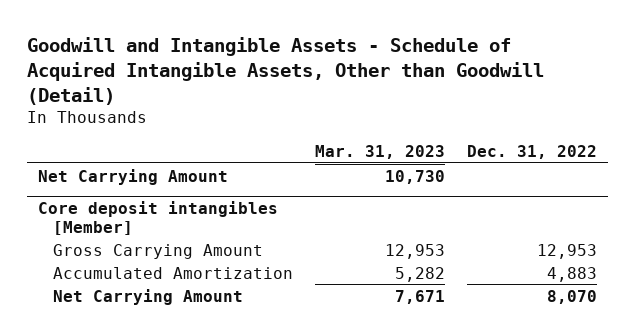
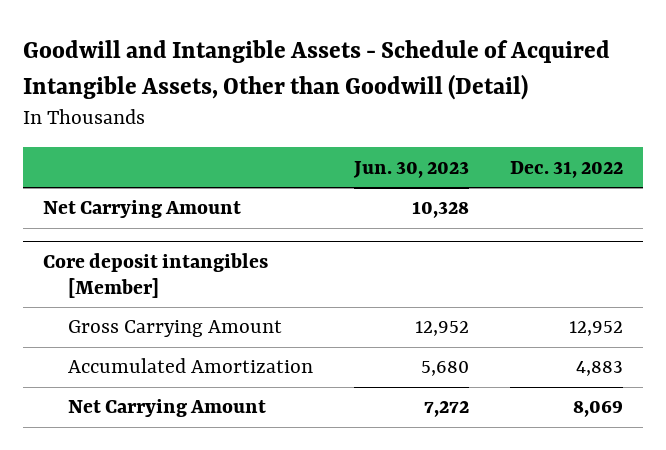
- | Mar. 31, 2023 | Dec. 31, 2022
+ | Jun. 30, 2023 | Dec. 31, 2022
@ Core deposit intangibles [Member]
- Gross Carrying Amount | 12,953 | 12,953
+ Gross Carrying Amount | 12,952 | 12,952
- Net Carrying Amount | 7,671 | 8,070
+ Net Carrying Amount | 7,272 | 8,069

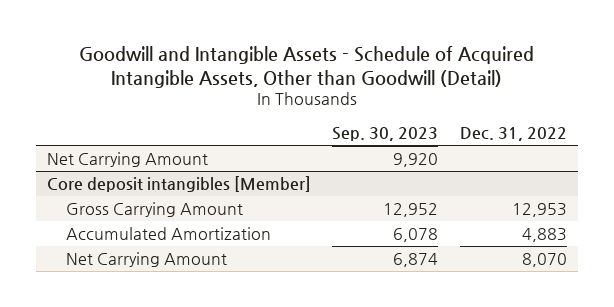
- | Jun. 30, 2023 | Dec. 31, 2022
+ | Sep. 30, 2023 | Dec. 31, 2022
@ Core deposit intangibles [Member]
- Gross Carrying Amount | 12,952 | 12,952
+ Gross Carrying Amount | 12,952 | 12,953
- Net Carrying Amount | 7,272 | 8,069
+ Net Carrying Amount | 6,874 | 8,070

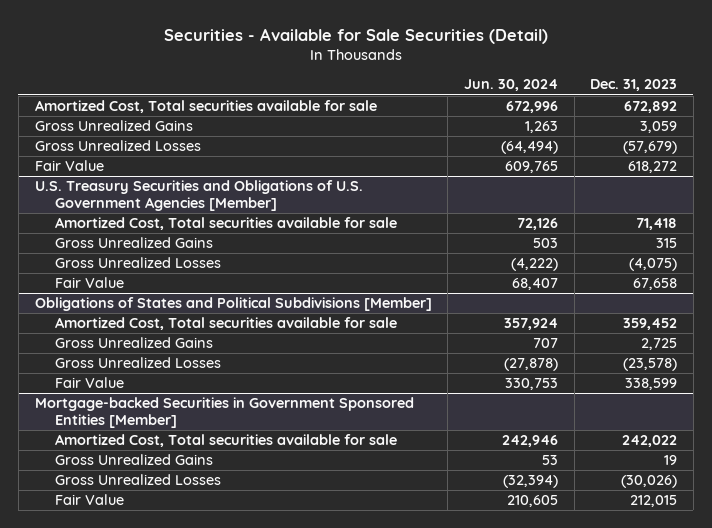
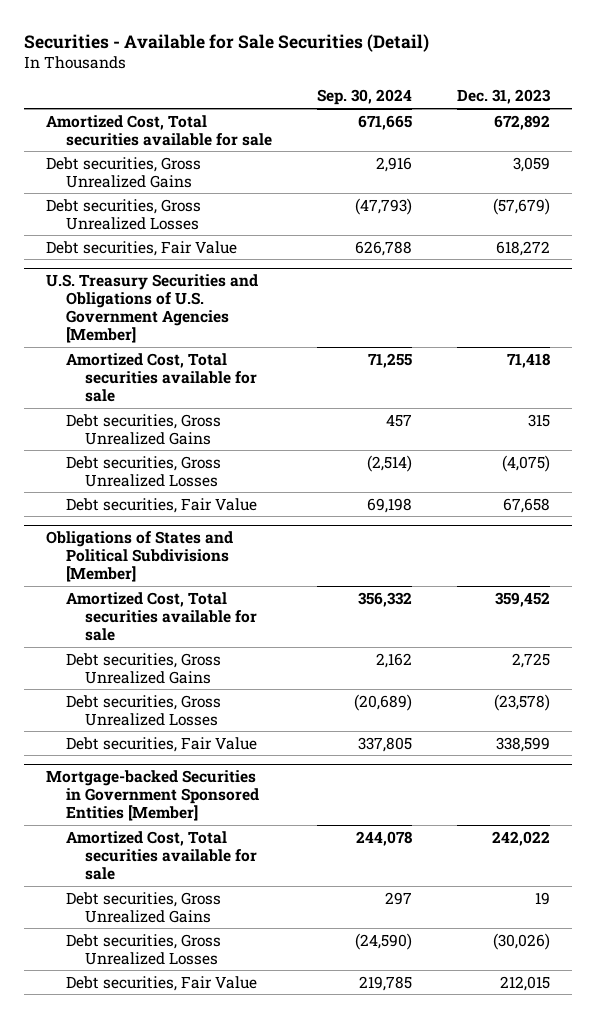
- | Jun. 30, 2024 | Dec. 31, 2023
+ | Sep. 30, 2024 | Dec. 31, 2023
- Gross Unrealized Gains | 1,263 | 3,059
- Gross Unrealized Losses | (64,494) | (57,679)
- Fair Value | 609,765 | 618,272
+ Debt securities, Gross Unrealized Gains | 2,916 | 3,059
+ Debt securities, Gross Unrealized Losses | (47,793) | (57,679)
+ Debt securities, Fair Value | 626,788 | 618,272
@ U.S. Treasury Securities and Obligations of U.S. Government Agencies [Member]
- Gross Unrealized Gains | 503 | 315
- Gross Unrealized Losses | (4,222) | (4,075)
- Fair Value | 68,407 | 67,658
+ Debt securities, Gross Unrealized Gains | 457 | 315
+ Debt securities, Gross Unrealized Losses | (2,514) | (4,075)
+ Debt securities, Fair Value | 69,198 | 67,658
@ Obligations of States and Political Subdivisions [Member]
- Gross Unrealized Gains | 707 | 2,725
- Gross Unrealized Losses | (27,878) | (23,578)
- Fair Value | 330,753 | 338,599
+ Debt securities, Gross Unrealized Gains | 2,162 | 2,725
+ Debt securities, Gross Unrealized Losses | (20,689) | (23,578)
+ Debt securities, Fair Value | 337,805 | 338,599
@ Mortgage-backed Securities in Government Sponsored Entities [Member]
- Gross Unrealized Gains | 53 | 19
- Gross Unrealized Losses | (32,394) | (30,026)
- Fair Value | 210,605 | 212,015
+ Debt securities, Gross Unrealized Gains | 297 | 19
+ Debt securities, Gross Unrealized Losses | (24,590) | (30,026)
+ Debt securities, Fair Value | 219,785 | 212,015

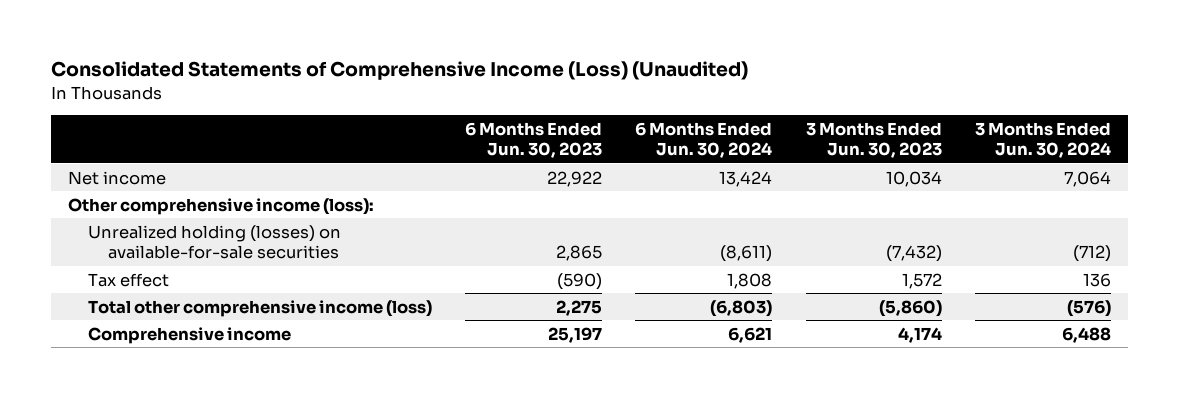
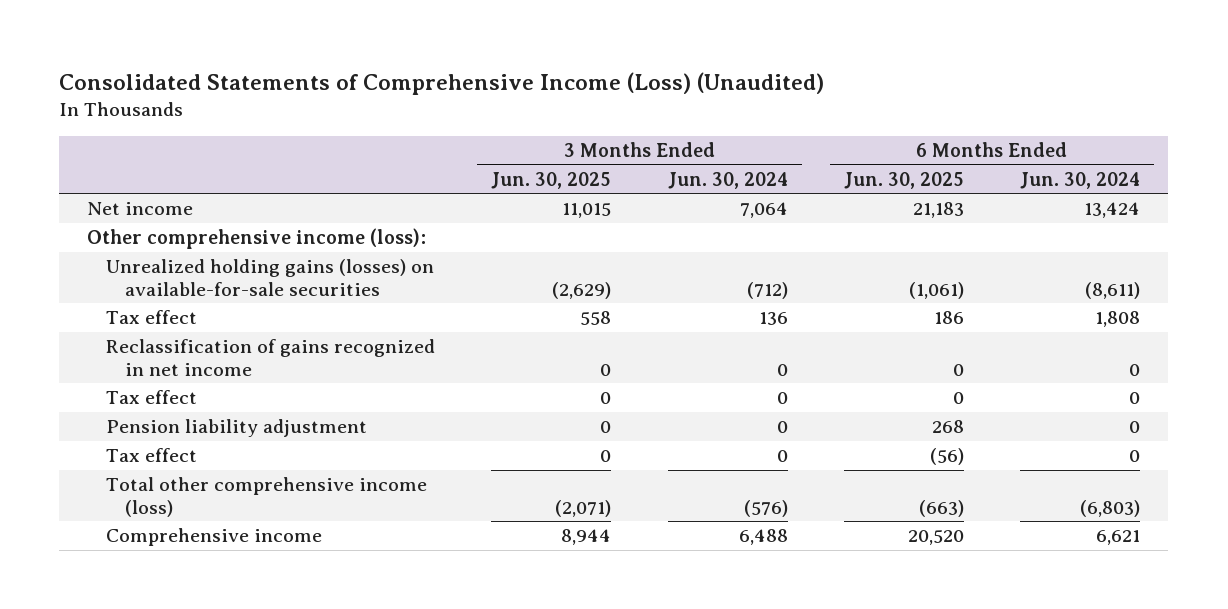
- | 6 Months Ended Jun. 30, 2023 | 6 Months Ended Jun. 30, 2024 | 3 Months Ended Jun. 30, 2023 | 3 Months Ended Jun. 30, 2024
+ | 3 Months Ended Jun. 30, 2025 | 3 Months Ended Jun. 30, 2024 | 6 Months Ended Jun. 30, 2025 | 6 Months Ended Jun. 30, 2024
- Unrealized holding (losses) on available-for-sale securities | 2,865 | (8,611) | (7,432) | (712)
+ Unrealized holding gains (losses) on available-for-sale securities | (2,629) | (712) | (1,061) | (8,611)
+ Reclassification of gains recognized in net income | 0 | 0 | 0 | 0
+ Tax effect | 0 | 0 | 0 | 0
+ Pension liability adjustment | 0 | 0 | 268 | 0
+ Tax effect | 0 | 0 | (56) | 0

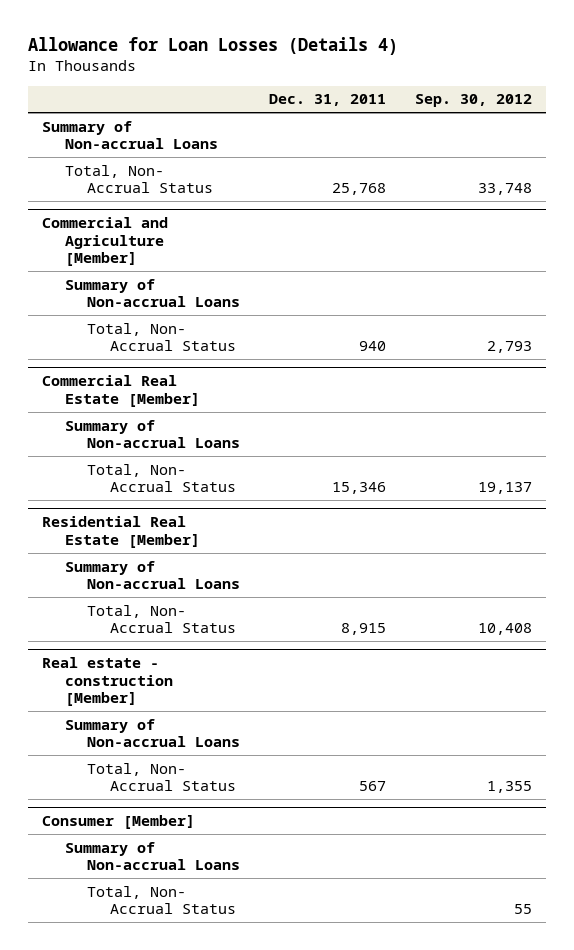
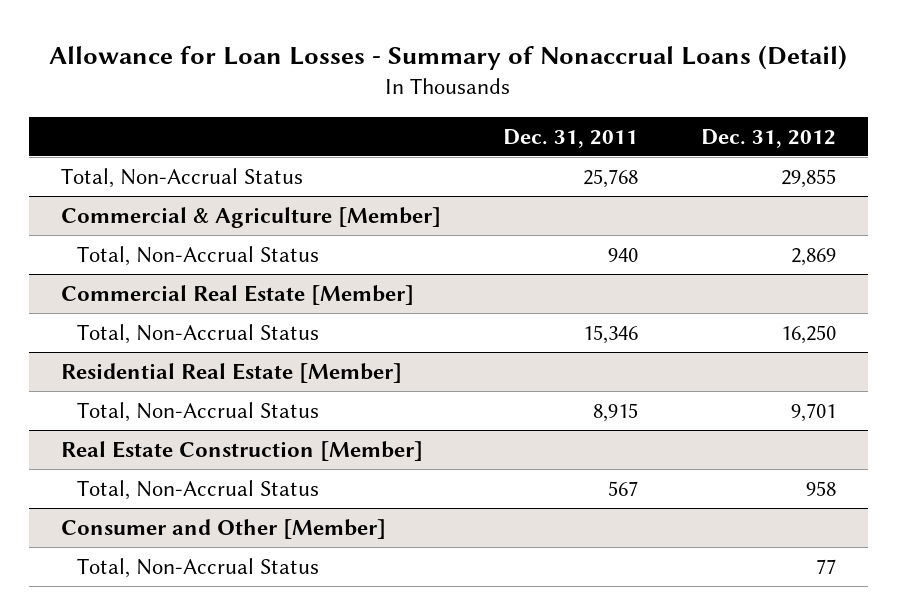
- Allowance for Loan Losses (Details 4)
+ Allowance for Loan Losses - Summary of Nonaccrual Loans (Detail)
- | Dec. 31, 2011 | Sep. 30, 2012
+ | Dec. 31, 2011 | Dec. 31, 2012
- Summary of Non-accrual Loans
- Total, Non- Accrual Status | 25,768 | 33,748
- Commercial and Agriculture [Member]
- Summary of Non-accrual Loans
- Total, Non- Accrual Status | 940 | 2,793
+ Total, Non-Accrual Status | 25,768 | 29,855
+ Commercial & Agriculture [Member]
+ Total, Non-Accrual Status | 940 | 2,869
@ Commercial Real Estate [Member]
- Summary of Non-accrual Loans
- Total, Non- Accrual Status | 15,346 | 19,137
+ Total, Non-Accrual Status | 15,346 | 16,250
@ Residential Real Estate [Member]
- Summary of Non-accrual Loans
- Total, Non- Accrual Status | 8,915 | 10,408
- Real estate - construction [Member]
- Summary of Non-accrual Loans
- Total, Non- Accrual Status | 567 | 1,355
- Consumer [Member]
- Summary of Non-accrual Loans
- Total, Non- Accrual Status | | 55
@ Residential Real Estate [Member]
+ Total, Non-Accrual Status | 8,915 | 9,701
+ Real Estate Construction [Member]
+ Total, Non-Accrual Status | 567 | 958
+ Consumer and Other [Member]
+ Total, Non-Accrual Status | | 77

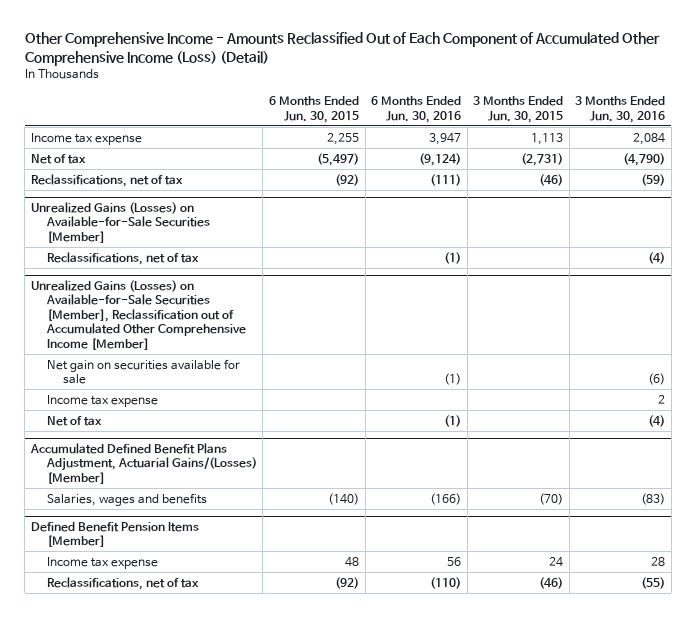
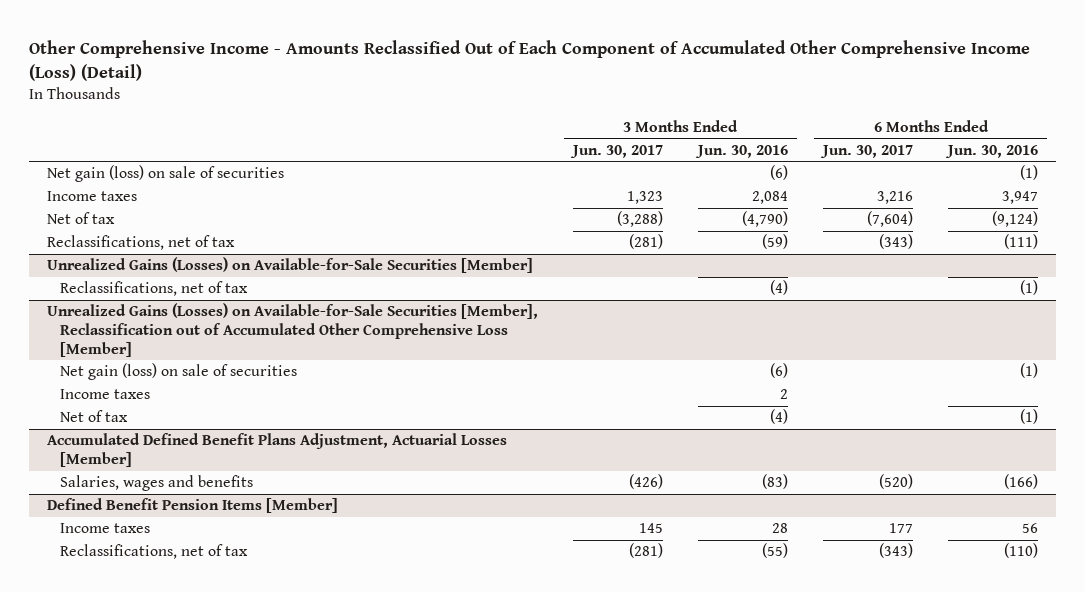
- | 6 Months Ended Jun. 30, 2015 | 6 Months Ended Jun. 30, 2016 | 3 Months Ended Jun. 30, 2015 | 3 Months Ended Jun. 30, 2016
+ | 3 Months Ended Jun. 30, 2017 | 3 Months Ended Jun. 30, 2016 | 6 Months Ended Jun. 30, 2017 | 6 Months Ended Jun. 30, 2016
- Income tax expense | 2,255 | 3,947 | 1,113 | 2,084
+ Net gain (loss) on sale of securities | | (6) | | (1)
+ Income taxes | 1,323 | 2,084 | 3,216 | 3,947
- Unrealized Gains (Losses) on Available-for-Sale Securities [Member], Reclassification out of Accumulated Other Comprehensive Income [Member]
- Net gain on securities available for sale | | (1) | | (6)
- Income tax expense | | | | 2
+ Unrealized Gains (Losses) on Available-for-Sale Securities [Member], Reclassification out of Accumulated Other Comprehensive Loss [Member]
+ Net gain (loss) on sale of securities | | (6) | | (1)
+ Income taxes | | 2 | |
- Accumulated Defined Benefit Plans Adjustment, Actuarial Gains/(Losses) [Member]
+ Accumulated Defined Benefit Plans Adjustment, Actuarial Losses [Member]
@ Defined Benefit Pension Items [Member]
- Income tax expense | 48 | 56 | 24 | 28
+ Income taxes | 145 | 28 | 177 | 56

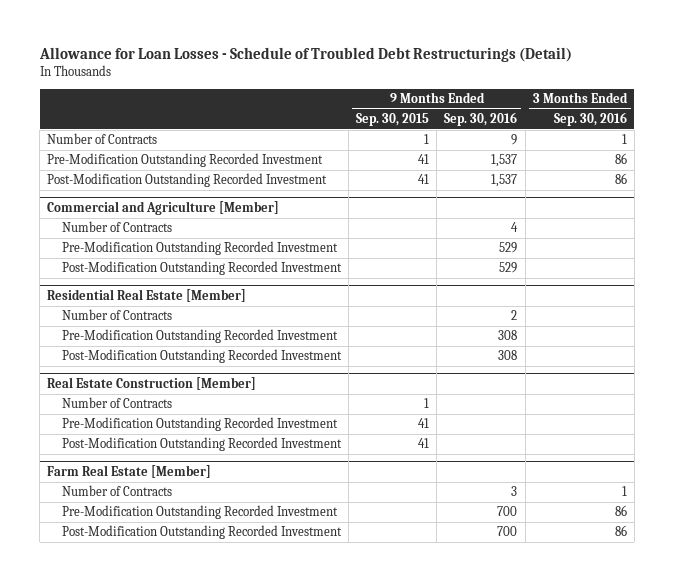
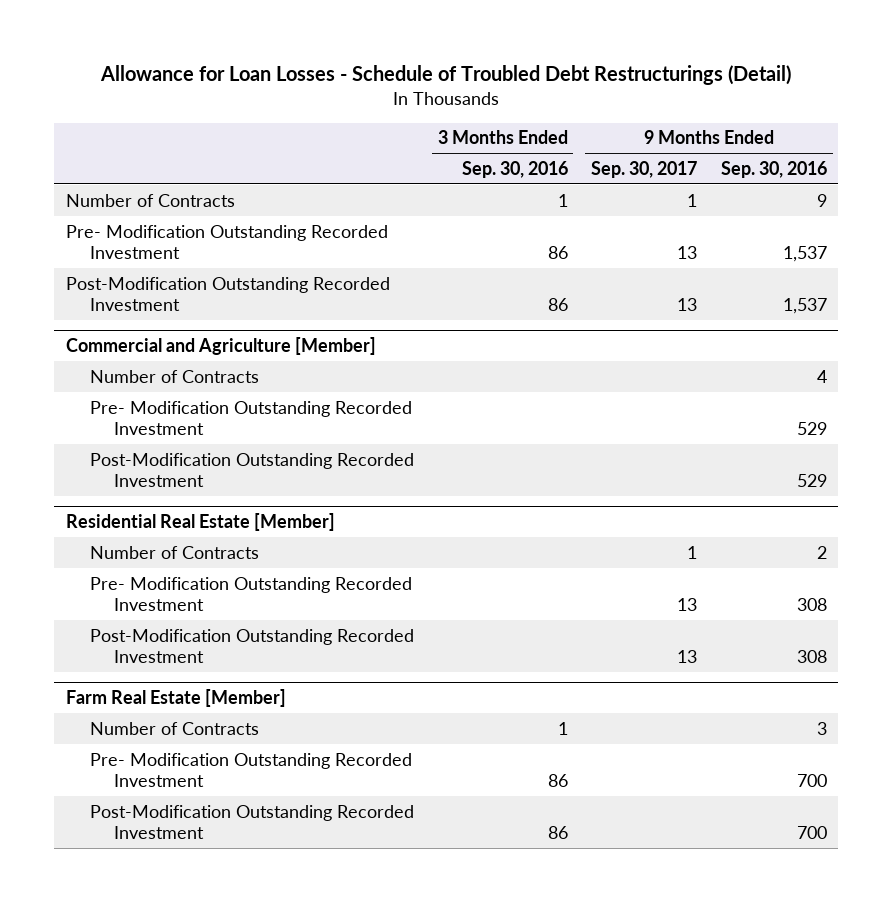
- | 9 Months Ended Sep. 30, 2015 | 9 Months Ended Sep. 30, 2016 | 3 Months Ended Sep. 30, 2016
+ | 3 Months Ended Sep. 30, 2016 | 9 Months Ended Sep. 30, 2017 | 9 Months Ended Sep. 30, 2016
- Pre-Modification Outstanding Recorded Investment | 41 | 1,537 | 86
+ Pre- Modification Outstanding Recorded Investment | 86 | 13 | 1,537
@ Commercial and Agriculture [Member]
- Pre-Modification Outstanding Recorded Investment | | 529 |
+ Pre- Modification Outstanding Recorded Investment | | | 529
@ Residential Real Estate [Member]
- Pre-Modification Outstanding Recorded Investment | | 308 |
+ Pre- Modification Outstanding Recorded Investment | | 13 | 308
- Real Estate Construction [Member]
- Number of Contracts | 1 | |
- Pre-Modification Outstanding Recorded Investment | 41 | |
- Post-Modification Outstanding Recorded Investment | 41 | |
@ Farm Real Estate [Member]
- Pre-Modification Outstanding Recorded Investment | | 700 | 86
+ Pre- Modification Outstanding Recorded Investment | 86 | | 700

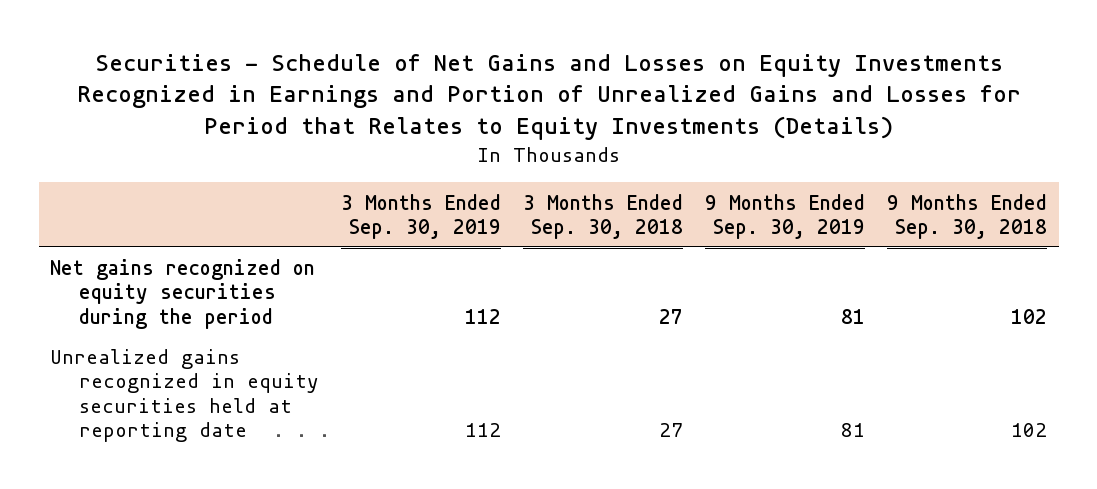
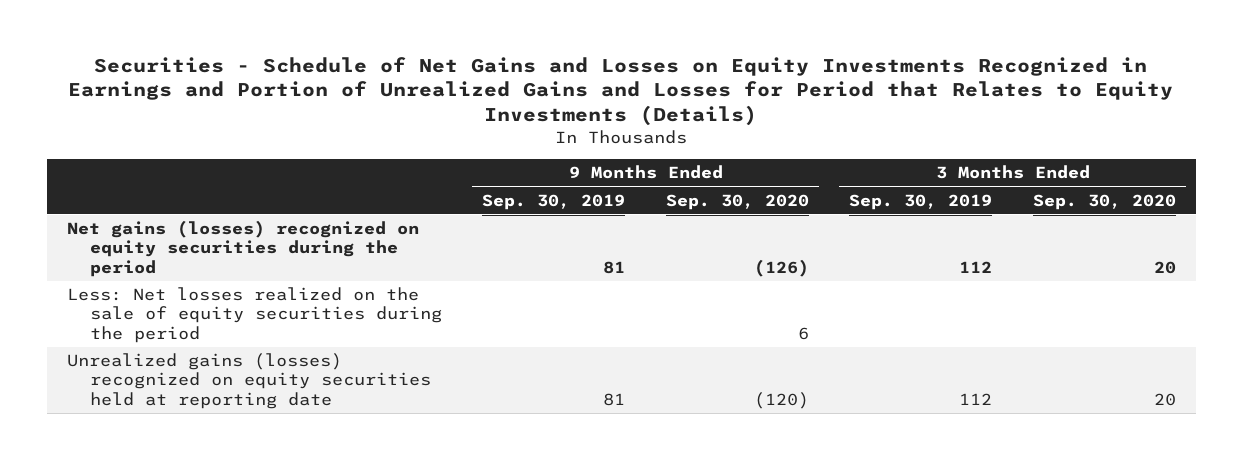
- | 3 Months Ended Sep. 30, 2019 | 3 Months Ended Sep. 30, 2018 | 9 Months Ended Sep. 30, 2019 | 9 Months Ended Sep. 30, 2018
+ | 9 Months Ended Sep. 30, 2019 | 9 Months Ended Sep. 30, 2020 | 3 Months Ended Sep. 30, 2019 | 3 Months Ended Sep. 30, 2020
- Net gains recognized on equity securities during the period | 112 | 27 | 81 | 102
- Unrealized gains recognized in equity securities held at reporting date | 112 | 27 | 81 | 102
+ Net gains (losses) recognized on equity securities during the period | 81 | (126) | 112 | 20
+ Less: Net losses realized on the sale of equity securities during the period | | 6 | |
+ Unrealized gains (losses) recognized on equity securities held at reporting date | 81 | (120) | 112 | 20

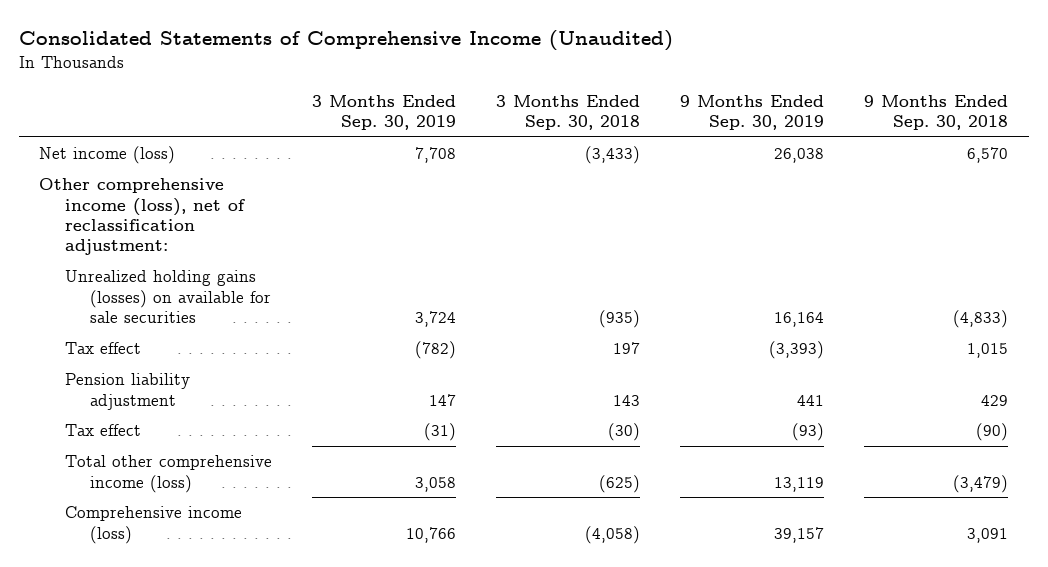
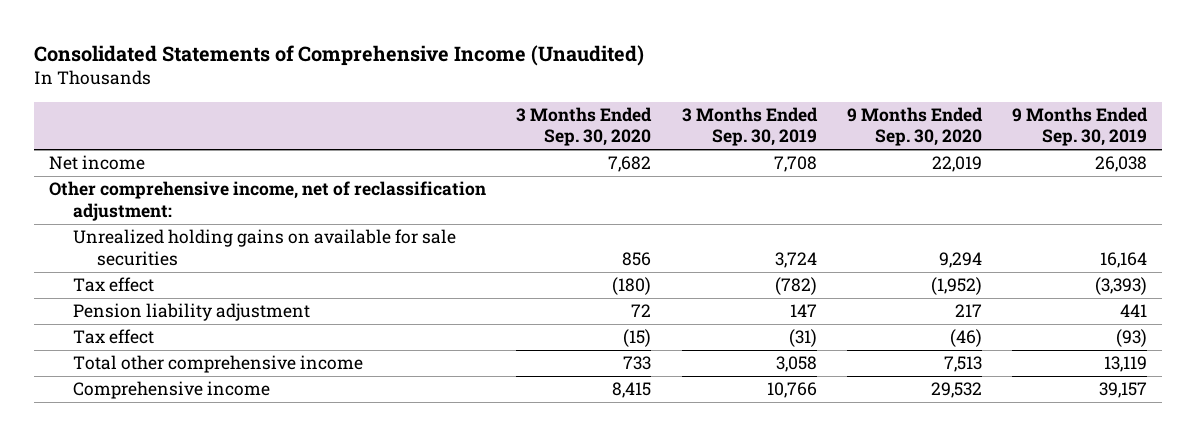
- | 3 Months Ended Sep. 30, 2019 | 3 Months Ended Sep. 30, 2018 | 9 Months Ended Sep. 30, 2019 | 9 Months Ended Sep. 30, 2018
+ | 3 Months Ended Sep. 30, 2020 | 3 Months Ended Sep. 30, 2019 | 9 Months Ended Sep. 30, 2020 | 9 Months Ended Sep. 30, 2019
- Net income (loss) | 7,708 | (3,433) | 26,038 | 6,570
- Other comprehensive income (loss), net of reclassification adjustment:
- Unrealized holding gains (losses) on available for sale securities | 3,724 | (935) | 16,164 | (4,833)
+ Net income | 7,682 | 7,708 | 22,019 | 26,038
+ Other comprehensive income, net of reclassification adjustment:
+ Unrealized holding gains on available for sale securities | 856 | 3,724 | 9,294 | 16,164
- Total other comprehensive income (loss) | 3,058 | (625) | 13,119 | (3,479)
- Comprehensive income (loss) | 10,766 | (4,058) | 39,157 | 3,091
+ Total other comprehensive income | 733 | 3,058 | 7,513 | 13,119
+ Comprehensive income | 8,415 | 10,766 | 29,532 | 39,157

